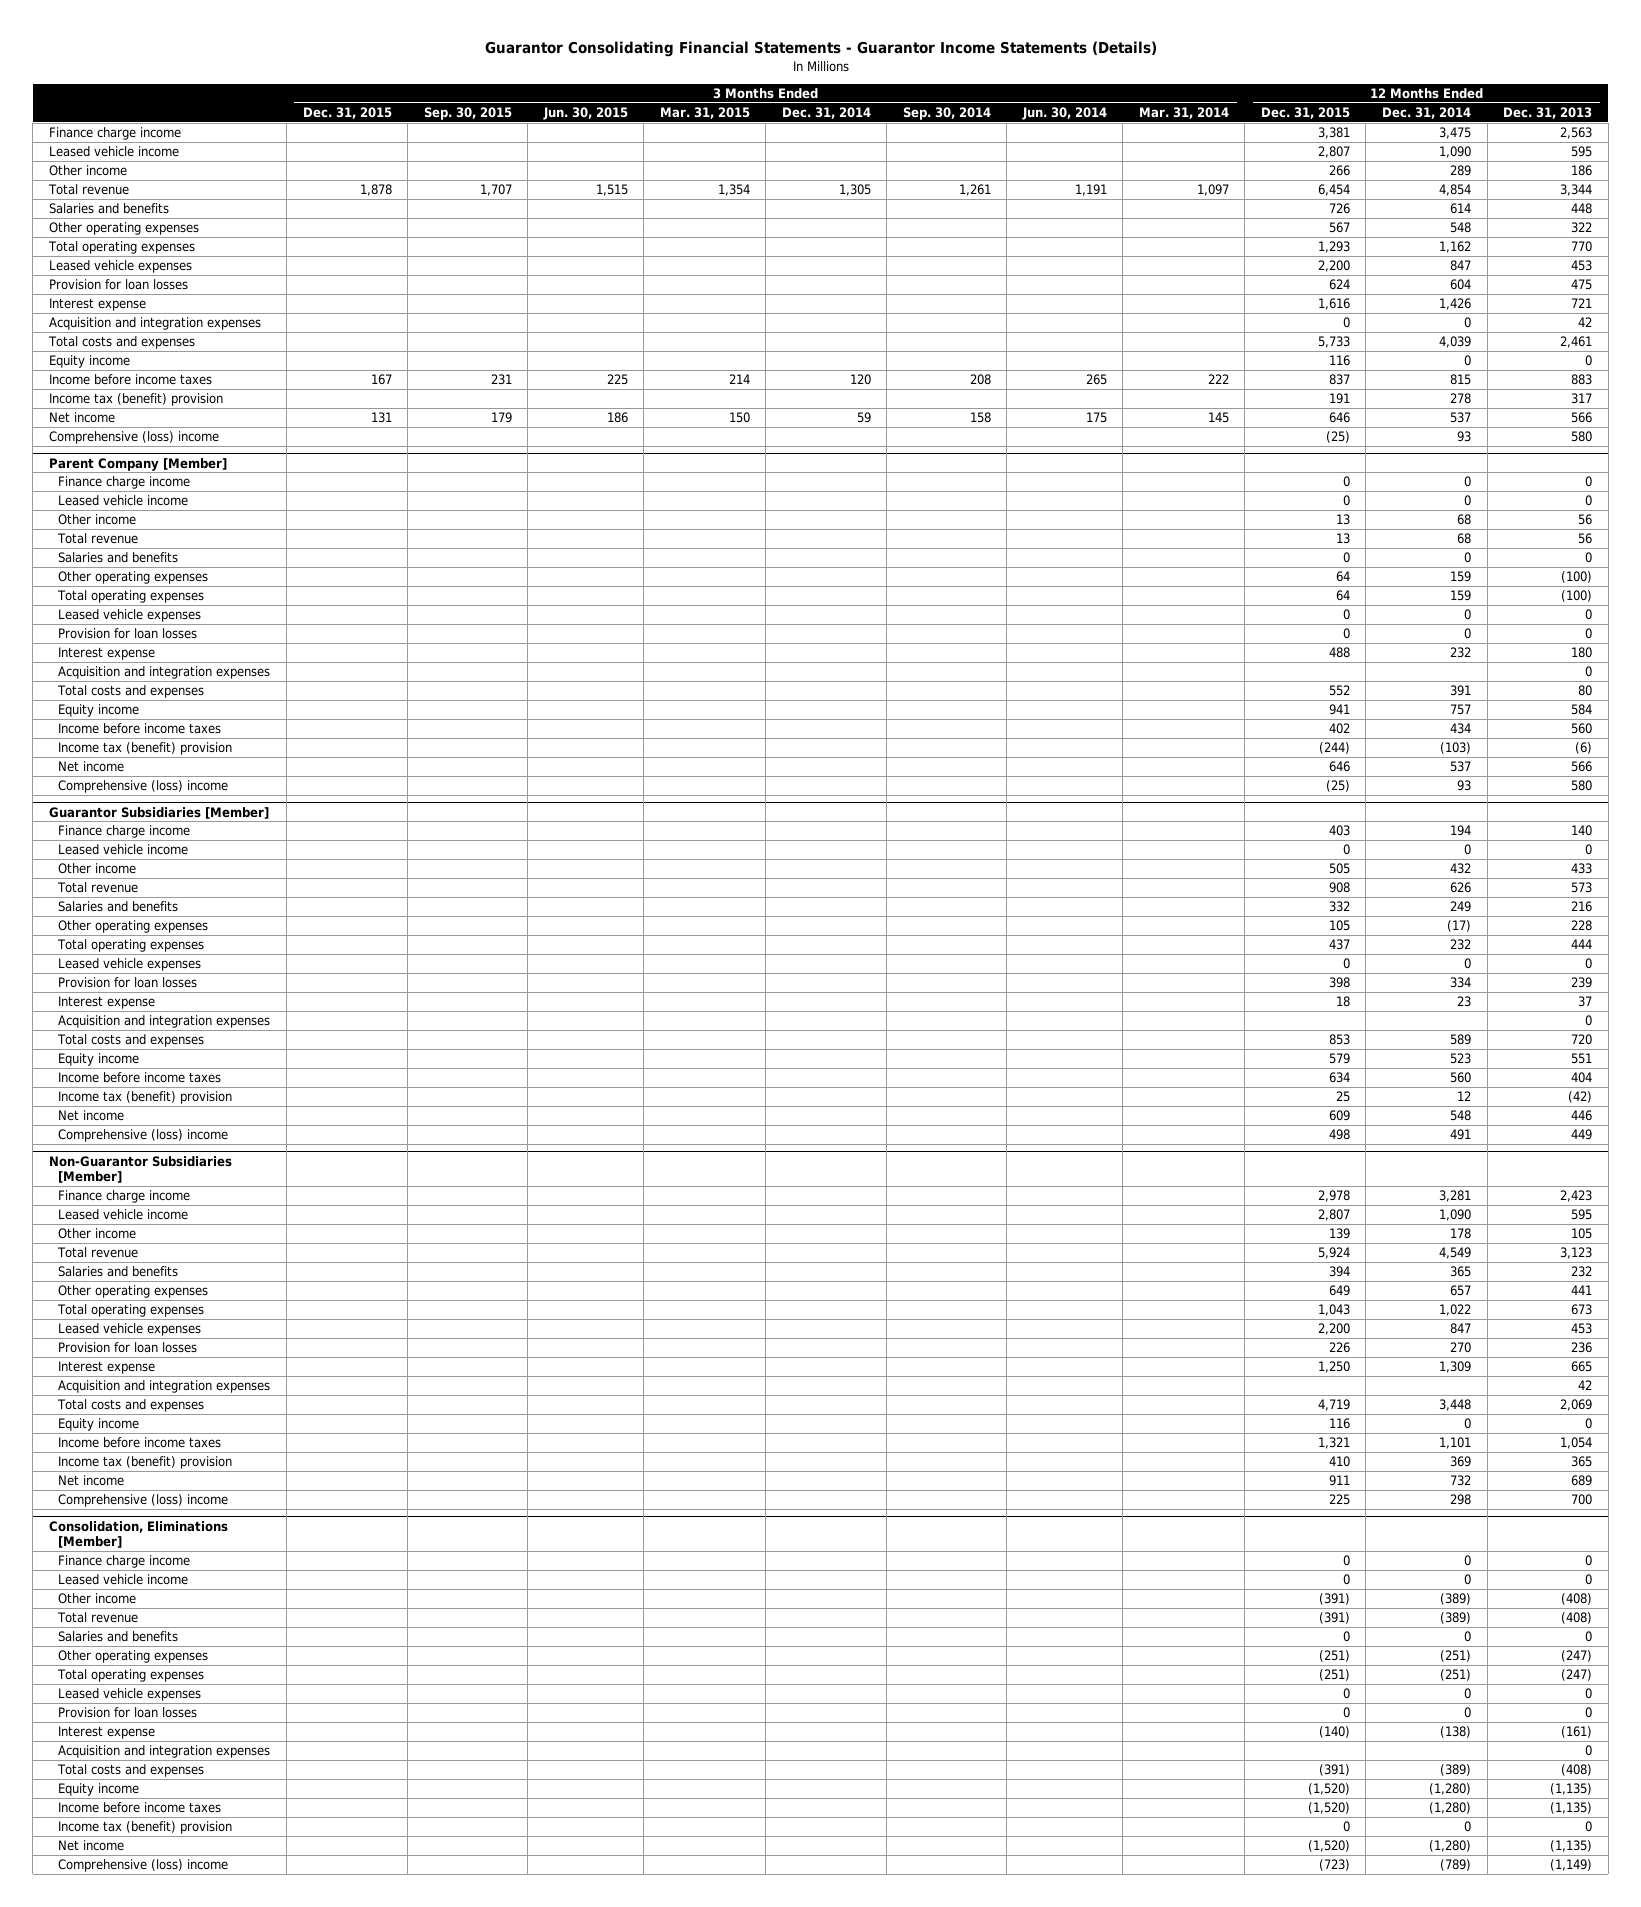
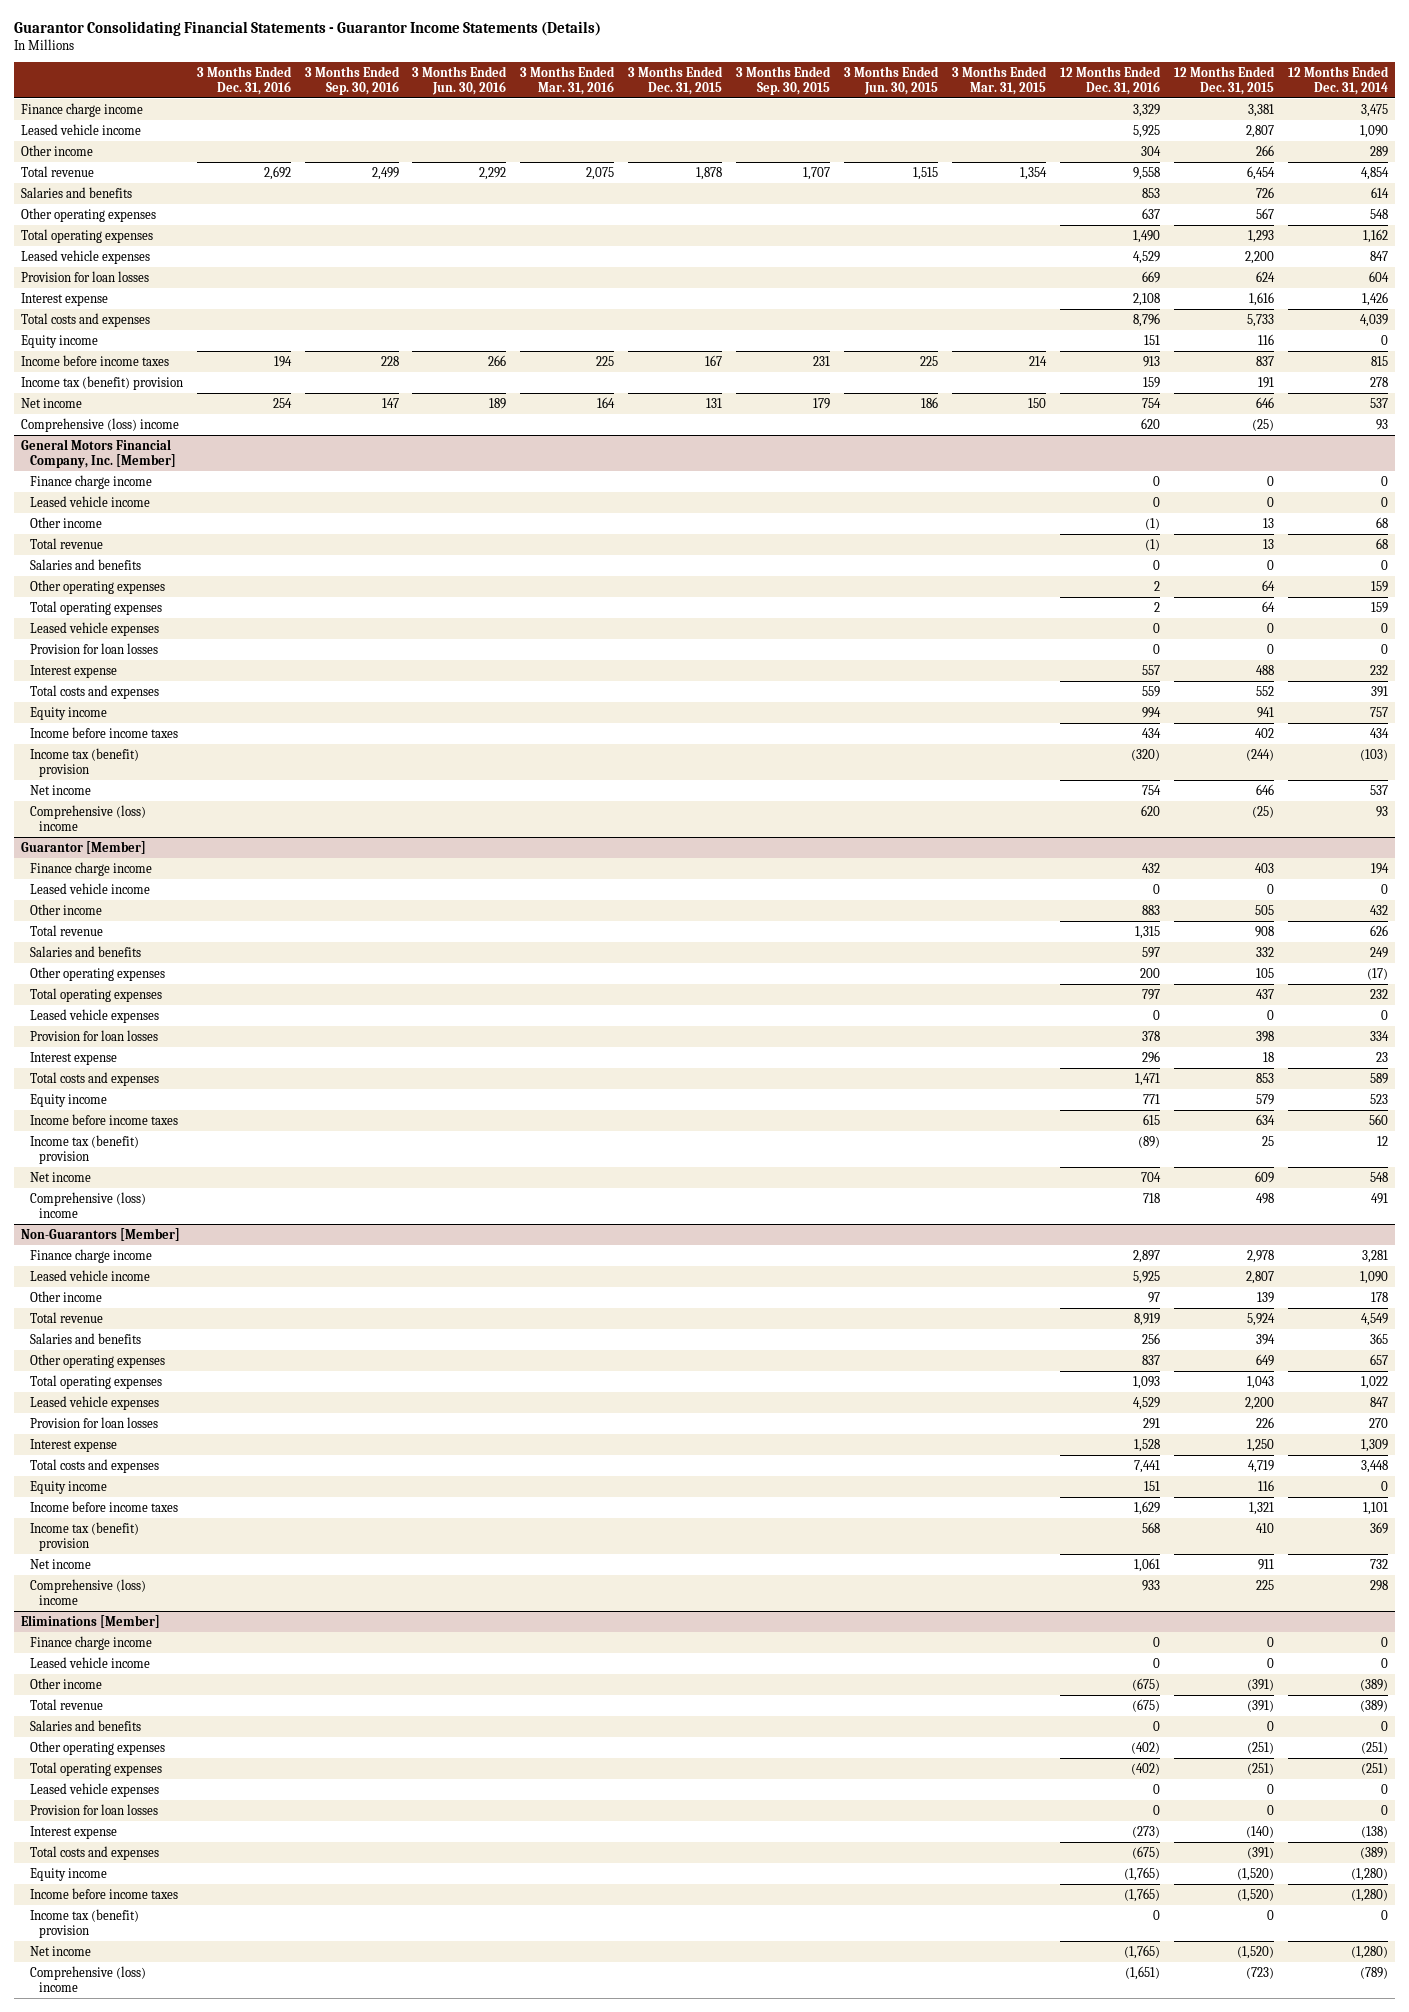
- | 3 Months Ended Dec. 31, 2015 | 3 Months Ended Sep. 30, 2015 | 3 Months Ended Jun. 30, 2015 | 3 Months Ended Mar. 31, 2015 | 3 Months Ended Dec. 31, 2014 | 3 Months Ended Sep. 30, 2014 | 3 Months Ended Jun. 30, 2014 | 3 Months Ended Mar. 31, 2014 | 12 Months Ended Dec. 31, 2015 | 12 Months Ended Dec. 31, 2014 | 12 Months Ended Dec. 31, 2013
+ | 3 Months Ended Dec. 31, 2016 | 3 Months Ended Sep. 30, 2016 | 3 Months Ended Jun. 30, 2016 | 3 Months Ended Mar. 31, 2016 | 3 Months Ended Dec. 31, 2015 | 3 Months Ended Sep. 30, 2015 | 3 Months Ended Jun. 30, 2015 | 3 Months Ended Mar. 31, 2015 | 12 Months Ended Dec. 31, 2016 | 12 Months Ended Dec. 31, 2015 | 12 Months Ended Dec. 31, 2014
- Acquisition and integration expenses | | | | | | | | | 0 | 0 | 42
- Parent Company [Member]
+ General Motors Financial Company, Inc. [Member]
- Acquisition and integration expenses | | | | | | | | | | | 0
- Guarantor Subsidiaries [Member]
+ Guarantor [Member]
- Acquisition and integration expenses | | | | | | | | | | | 0
- Non-Guarantor Subsidiaries [Member]
+ Non-Guarantors [Member]
- Acquisition and integration expenses | | | | | | | | | | | 42
- Consolidation, Eliminations [Member]
+ Eliminations [Member]
- Acquisition and integration expenses | | | | | | | | | | | 0

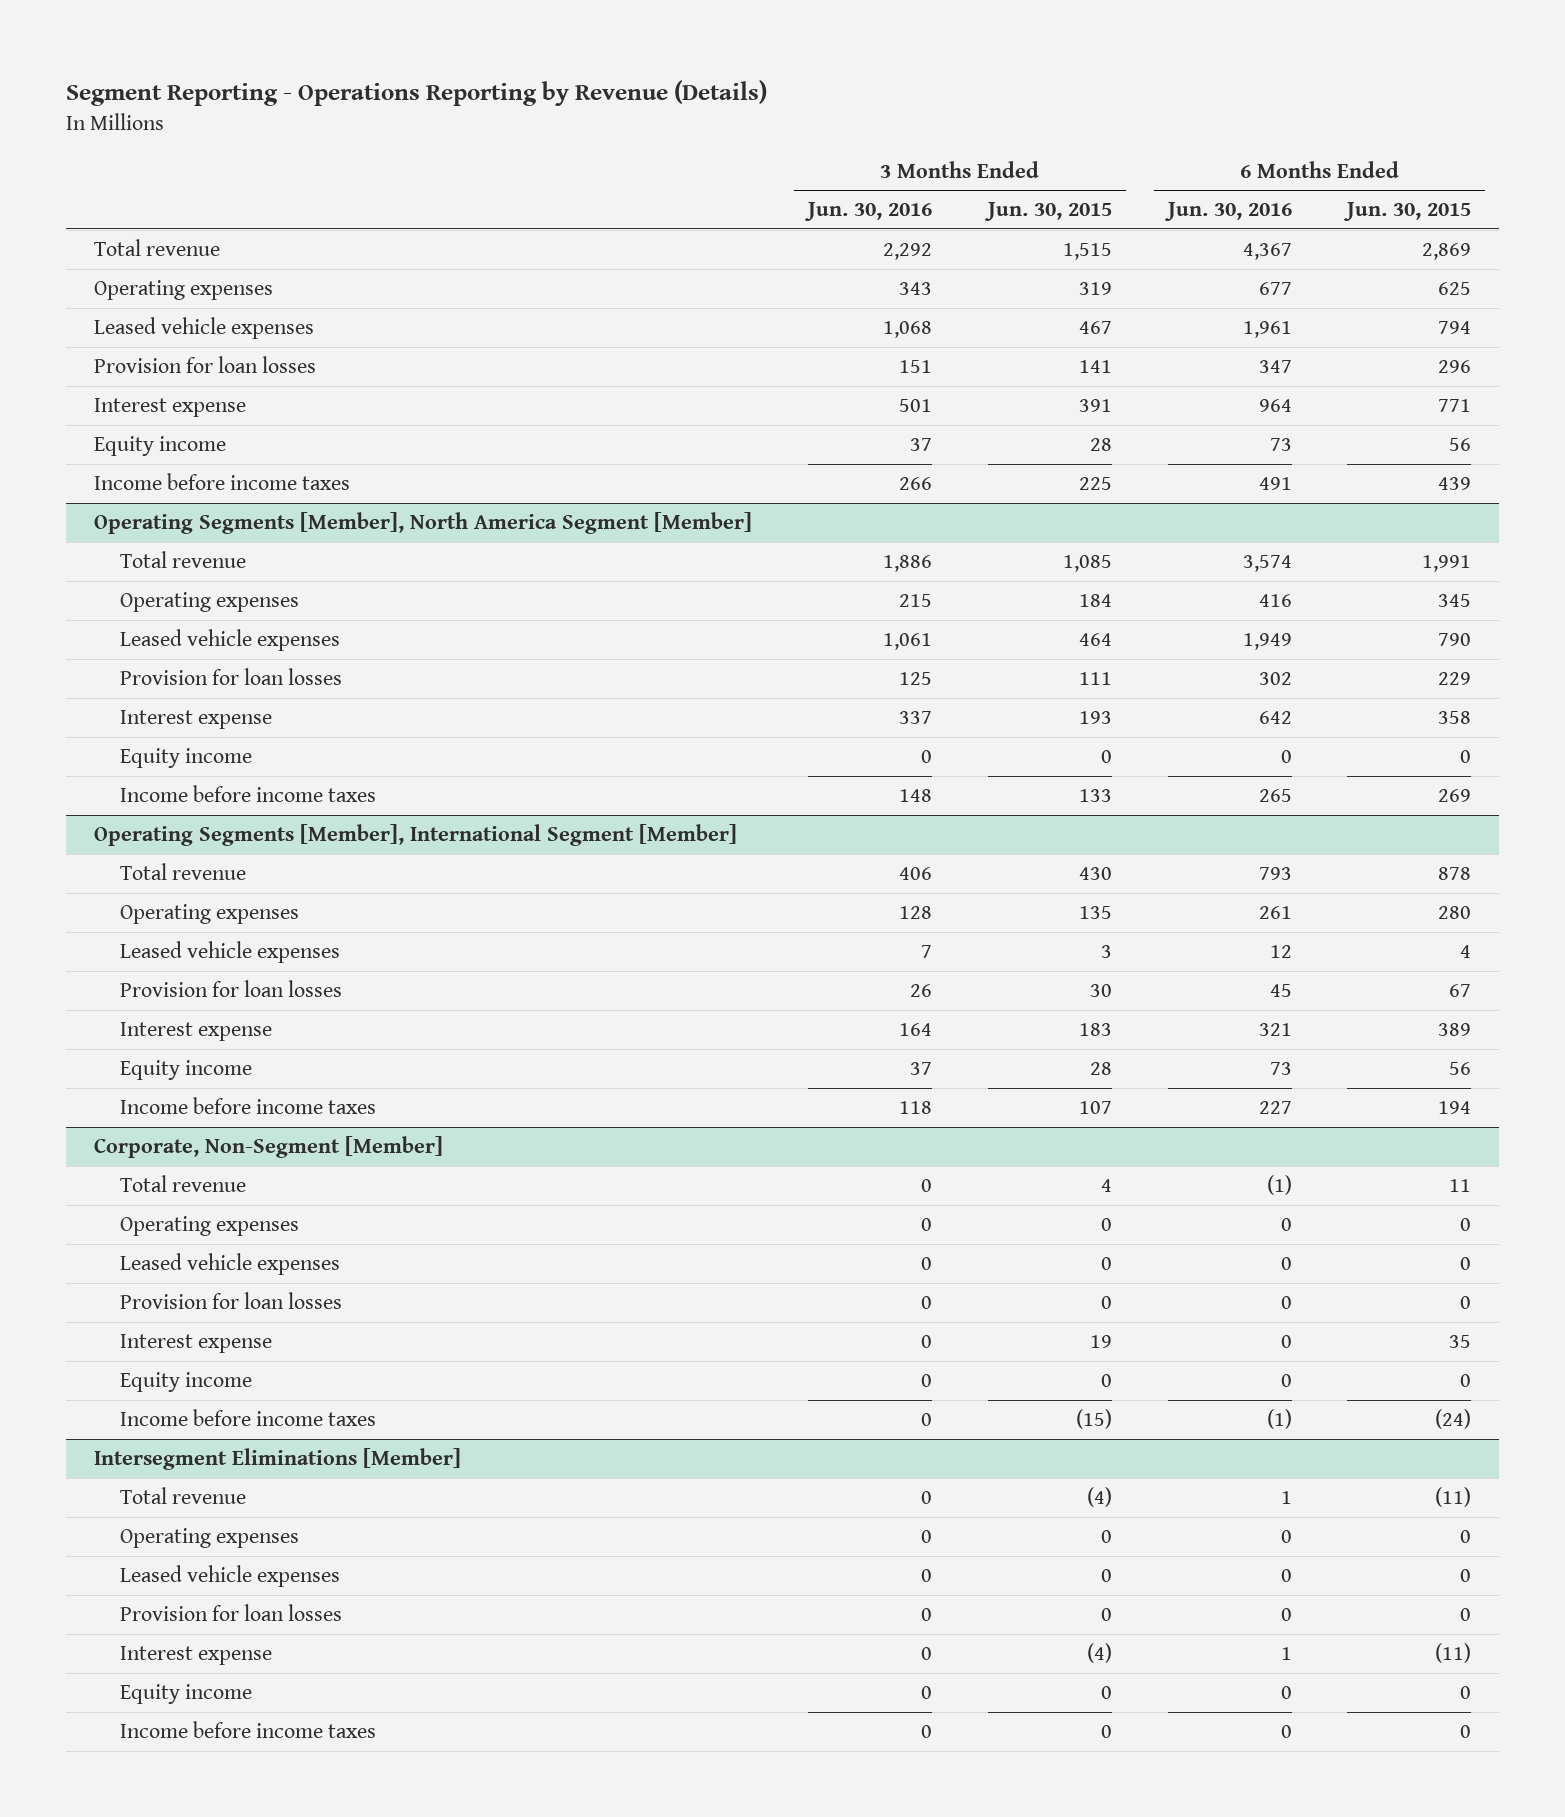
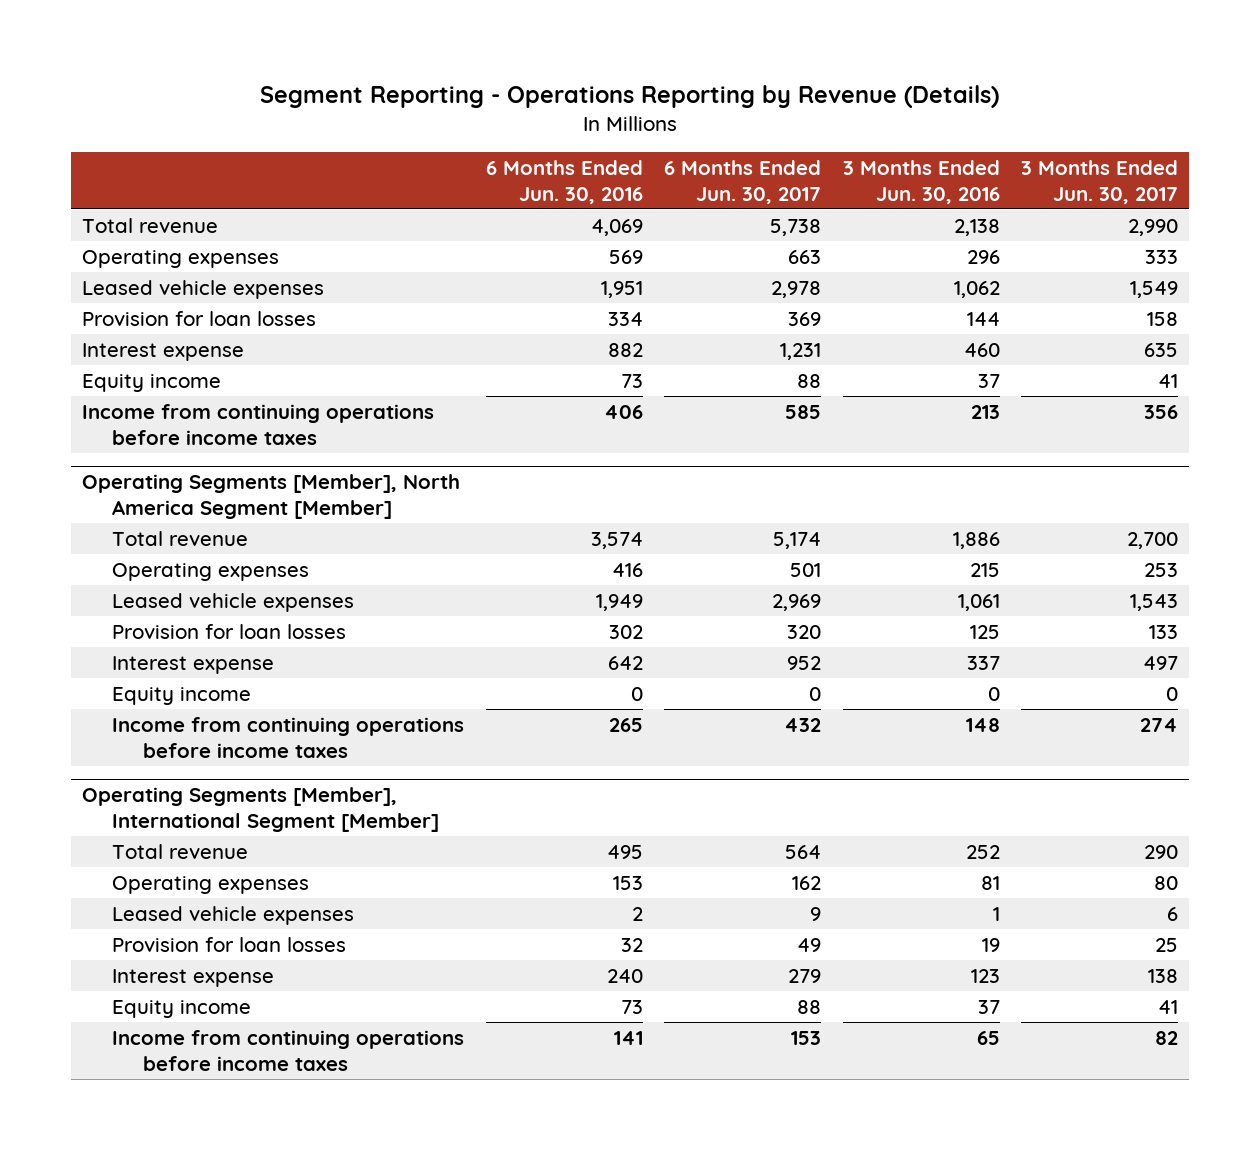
- | 3 Months Ended Jun. 30, 2016 | 3 Months Ended Jun. 30, 2015 | 6 Months Ended Jun. 30, 2016 | 6 Months Ended Jun. 30, 2015
+ | 6 Months Ended Jun. 30, 2016 | 6 Months Ended Jun. 30, 2017 | 3 Months Ended Jun. 30, 2016 | 3 Months Ended Jun. 30, 2017
- Total revenue | 2,292 | 1,515 | 4,367 | 2,869
- Operating expenses | 343 | 319 | 677 | 625
- Leased vehicle expenses | 1,068 | 467 | 1,961 | 794
- Provision for loan losses | 151 | 141 | 347 | 296
- Interest expense | 501 | 391 | 964 | 771
+ Total revenue | 4,069 | 5,738 | 2,138 | 2,990
+ Operating expenses | 569 | 663 | 296 | 333
+ Leased vehicle expenses | 1,951 | 2,978 | 1,062 | 1,549
+ Provision for loan losses | 334 | 369 | 144 | 158
+ Interest expense | 882 | 1,231 | 460 | 635
- Income before income taxes | 266 | 225 | 491 | 439
+ Income from continuing operations before income taxes | 406 | 585 | 213 | 356
@ Operating Segments [Member], North America Segment [Member]
- Income before income taxes | 148 | 133 | 265 | 269
+ Income from continuing operations before income taxes | 265 | 432 | 148 | 274
@ Operating Segments [Member], International Segment [Member]
- Total revenue | 406 | 430 | 793 | 878
- Operating expenses | 128 | 135 | 261 | 280
- Leased vehicle expenses | 7 | 3 | 12 | 4
- Provision for loan losses | 26 | 30 | 45 | 67
- Interest expense | 164 | 183 | 321 | 389
+ Total revenue | 495 | 564 | 252 | 290
+ Operating expenses | 153 | 162 | 81 | 80
+ Leased vehicle expenses | 2 | 9 | 1 | 6
+ Provision for loan losses | 32 | 49 | 19 | 25
+ Interest expense | 240 | 279 | 123 | 138
- Income before income taxes | 118 | 107 | 227 | 194
- Corporate, Non-Segment [Member]
- Total revenue | 0 | 4 | (1) | 11
- Operating expenses | 0 | 0 | 0 | 0
- Leased vehicle expenses | 0 | 0 | 0 | 0
- Provision for loan losses | 0 | 0 | 0 | 0
- Interest expense | 0 | 19 | 0 | 35
- Equity income | 0 | 0 | 0 | 0
- Income before income taxes | 0 | (15) | (1) | (24)
- Intersegment Eliminations [Member]
- Total revenue | 0 | (4) | 1 | (11)
- Operating expenses | 0 | 0 | 0 | 0
- Leased vehicle expenses | 0 | 0 | 0 | 0
- Provision for loan losses | 0 | 0 | 0 | 0
- Interest expense | 0 | (4) | 1 | (11)
- Equity income | 0 | 0 | 0 | 0
- Income before income taxes | 0 | 0 | 0 | 0
@ Operating Segments [Member], International Segment [Member]
+ Income from continuing operations before income taxes | 141 | 153 | 65 | 82

